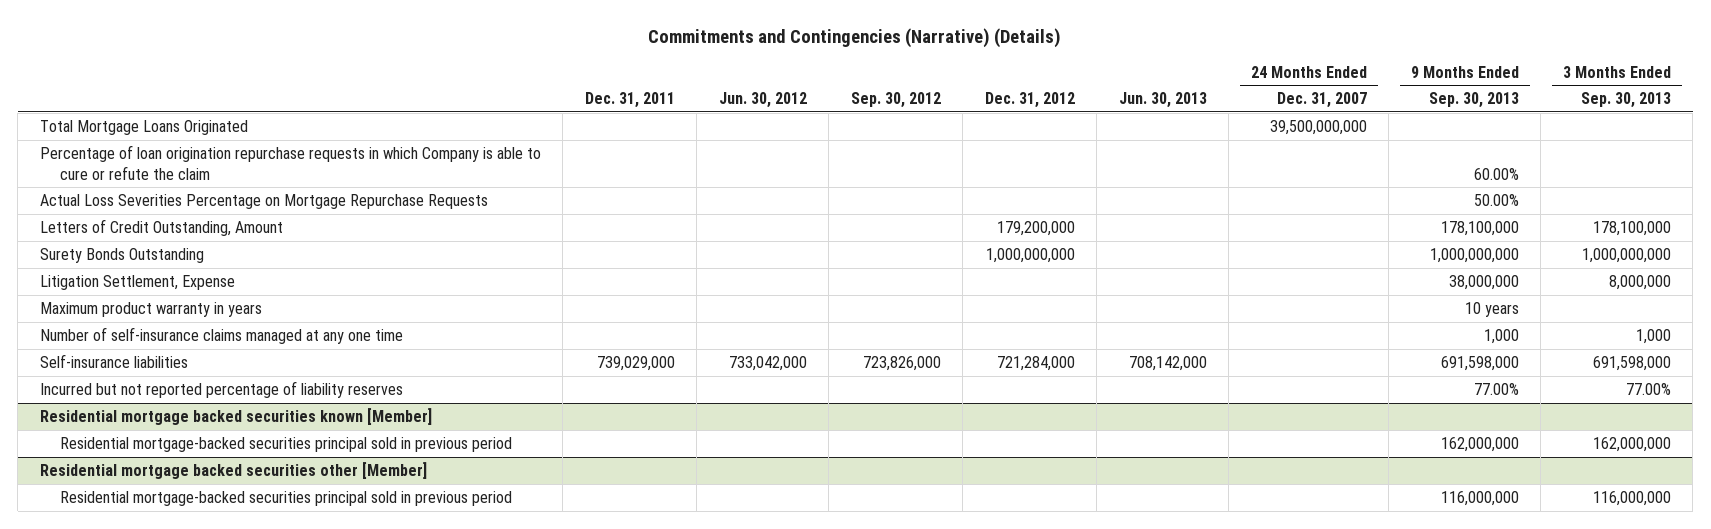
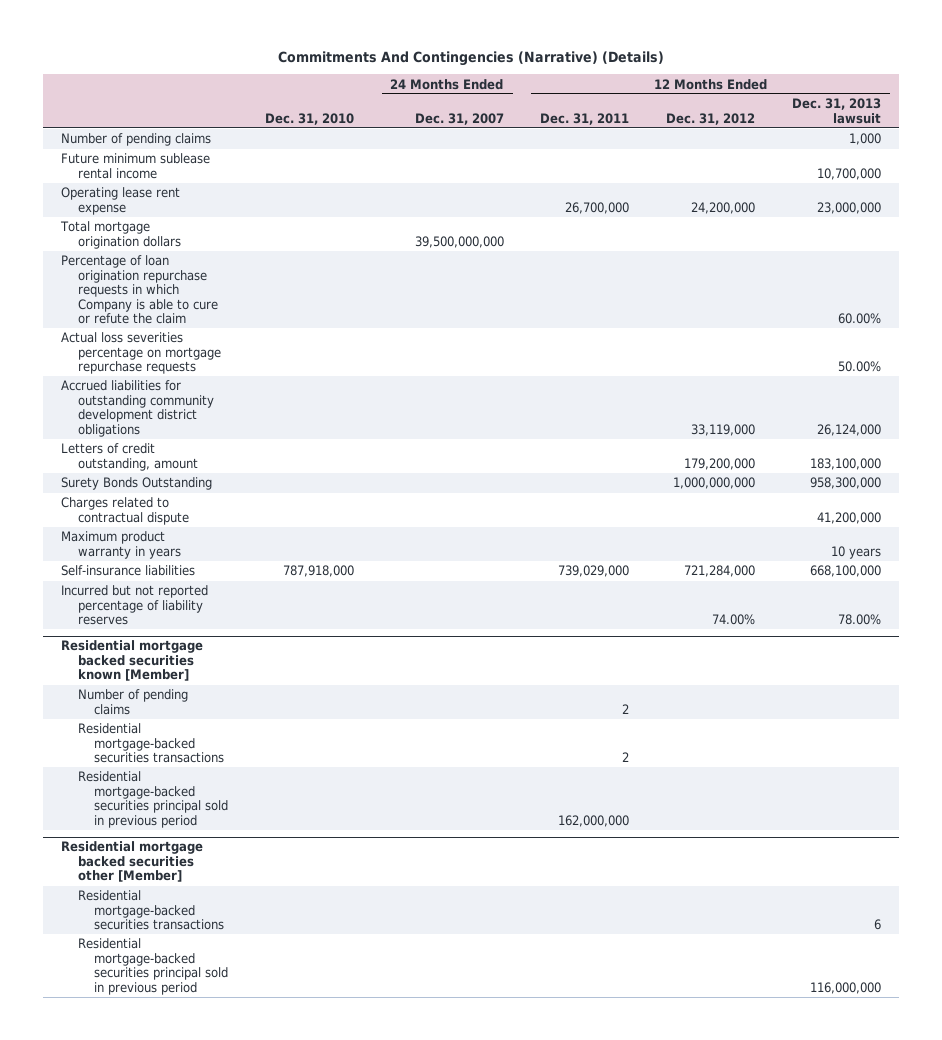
- Commitments and Contingencies (Narrative) (Details)
+ Commitments And Contingencies (Narrative) (Details)
- | Dec. 31, 2011 | Jun. 30, 2012 | Sep. 30, 2012 | Dec. 31, 2012 | Jun. 30, 2013 | 24 Months Ended Dec. 31, 2007 | 9 Months Ended Sep. 30, 2013 | 3 Months Ended Sep. 30, 2013
+ | Dec. 31, 2010 | 24 Months Ended Dec. 31, 2007 | 12 Months Ended Dec. 31, 2011 | 12 Months Ended Dec. 31, 2012 | 12 Months Ended Dec. 31, 2013 lawsuit
- Total Mortgage Loans Originated | | | | | | 39,500,000,000 | |
+ Number of pending claims | | | | | 1,000
+ Future minimum sublease rental income | | | | | 10,700,000
+ Operating lease rent expense | | | 26,700,000 | 24,200,000 | 23,000,000
+ Total mortgage origination dollars | | 39,500,000,000 | | |
- Actual Loss Severities Percentage on Mortgage Repurchase Requests | | | | | | | 50.00% |
- Letters of Credit Outstanding, Amount | | | | 179,200,000 | | | 178,100,000 | 178,100,000
+ Actual loss severities percentage on mortgage repurchase requests | | | | | 50.00%
+ Accrued liabilities for outstanding community development district obligations | | | | 33,119,000 | 26,124,000
+ Letters of credit outstanding, amount | | | | 179,200,000 | 183,100,000
- Litigation Settlement, Expense | | | | | | | 38,000,000 | 8,000,000
+ Charges related to contractual dispute | | | | | 41,200,000
- Number of self-insurance claims managed at any one time | | | | | | | 1,000 | 1,000
@ Residential mortgage backed securities known [Member]
+ Number of pending claims | | | 2 | |
+ Residential mortgage-backed securities transactions | | | 2 | |
@ Residential mortgage backed securities other [Member]
+ Residential mortgage-backed securities transactions | | | | | 6

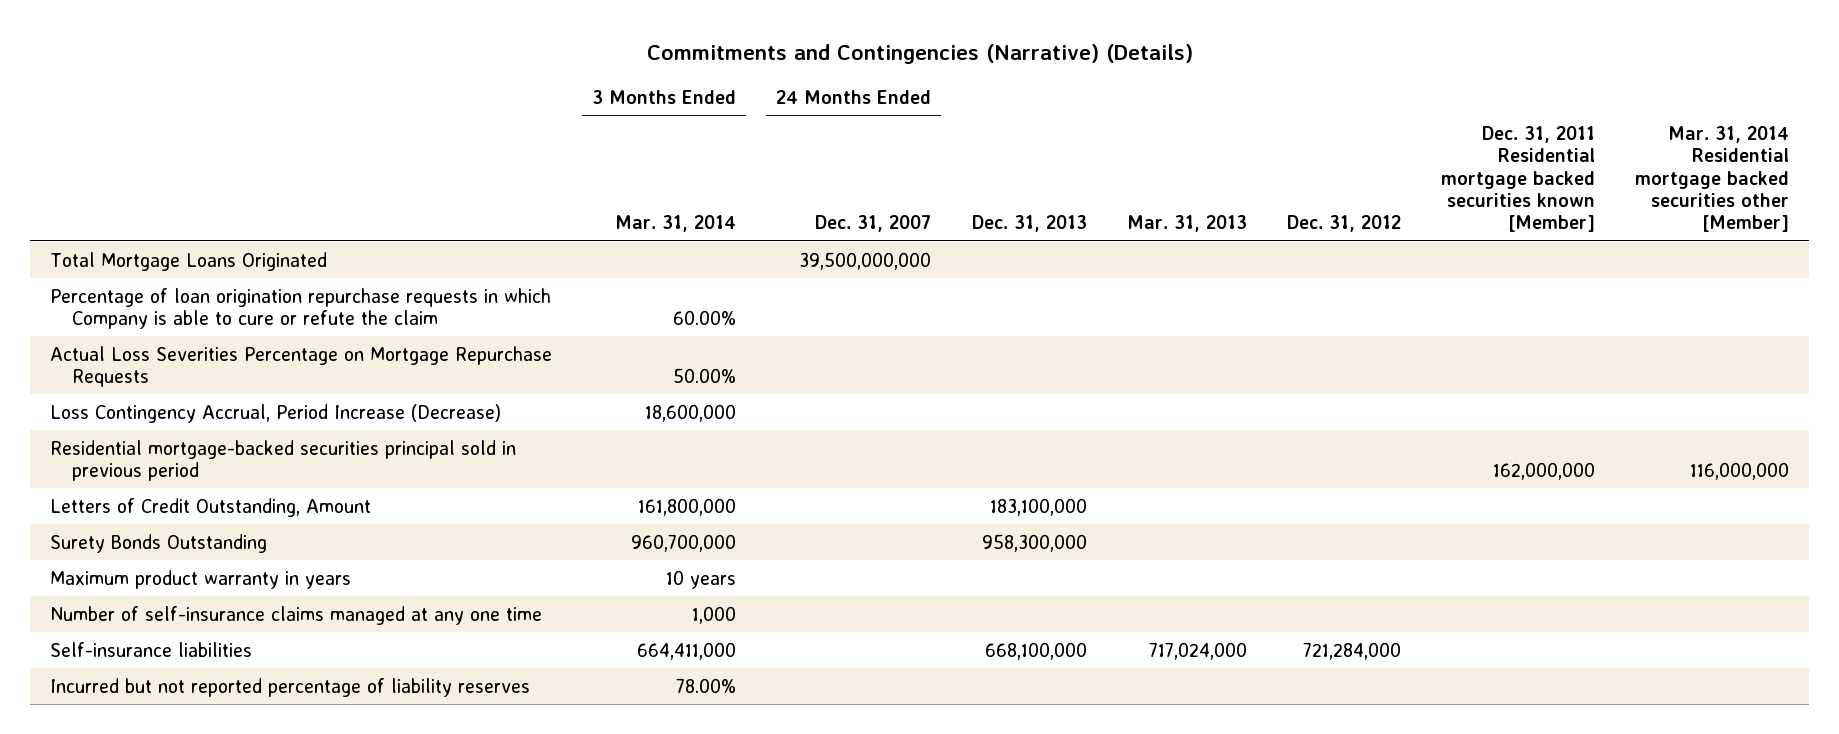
- Commitments And Contingencies (Narrative) (Details)
+ Commitments and Contingencies (Narrative) (Details)
- | Dec. 31, 2010 | 24 Months Ended Dec. 31, 2007 | 12 Months Ended Dec. 31, 2011 | 12 Months Ended Dec. 31, 2012 | 12 Months Ended Dec. 31, 2013 lawsuit
+ | 3 Months Ended Mar. 31, 2014 | 24 Months Ended Dec. 31, 2007 | Dec. 31, 2013 | Mar. 31, 2013 | Dec. 31, 2012 | Dec. 31, 2011 Residential mortgage backed securities known [Member] | Mar. 31, 2014 Residential mortgage backed securities other [Member]
- Number of pending claims | | | | | 1,000
- Future minimum sublease rental income | | | | | 10,700,000
- Operating lease rent expense | | | 26,700,000 | 24,200,000 | 23,000,000
- Total mortgage origination dollars | | 39,500,000,000 | | |
+ Total Mortgage Loans Originated | | 39,500,000,000 | | | | |
- Actual loss severities percentage on mortgage repurchase requests | | | | | 50.00%
- Accrued liabilities for outstanding community development district obligations | | | | 33,119,000 | 26,124,000
- Letters of credit outstanding, amount | | | | 179,200,000 | 183,100,000
+ Actual Loss Severities Percentage on Mortgage Repurchase Requests | 50.00% | | | | | |
+ Loss Contingency Accrual, Period Increase (Decrease) | 18,600,000 | | | | | |
+ Residential mortgage-backed securities principal sold in previous period | | | | | | 162,000,000 | 116,000,000
+ Letters of Credit Outstanding, Amount | 161,800,000 | | 183,100,000 | | | |
- Charges related to contractual dispute | | | | | 41,200,000
+ Number of self-insurance claims managed at any one time | 1,000 | | | | | |
- Residential mortgage backed securities known [Member]
- Number of pending claims | | | 2 | |
- Residential mortgage-backed securities transactions | | | 2 | |
- Residential mortgage-backed securities principal sold in previous period | | | 162,000,000 | |
- Residential mortgage backed securities other [Member]
- Residential mortgage-backed securities transactions | | | | | 6
- Residential mortgage-backed securities principal sold in previous period | | | | | 116,000,000

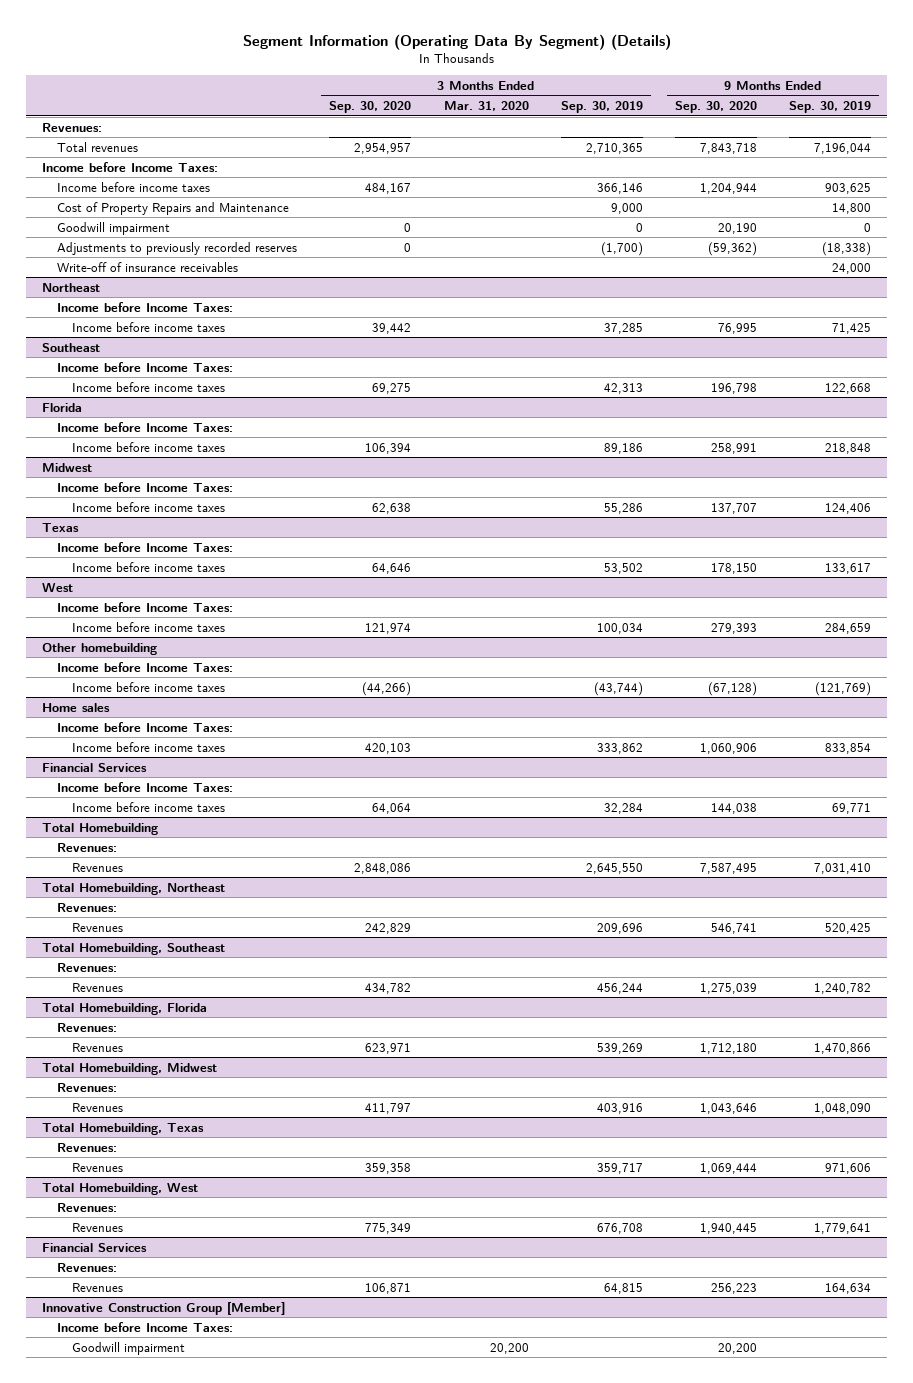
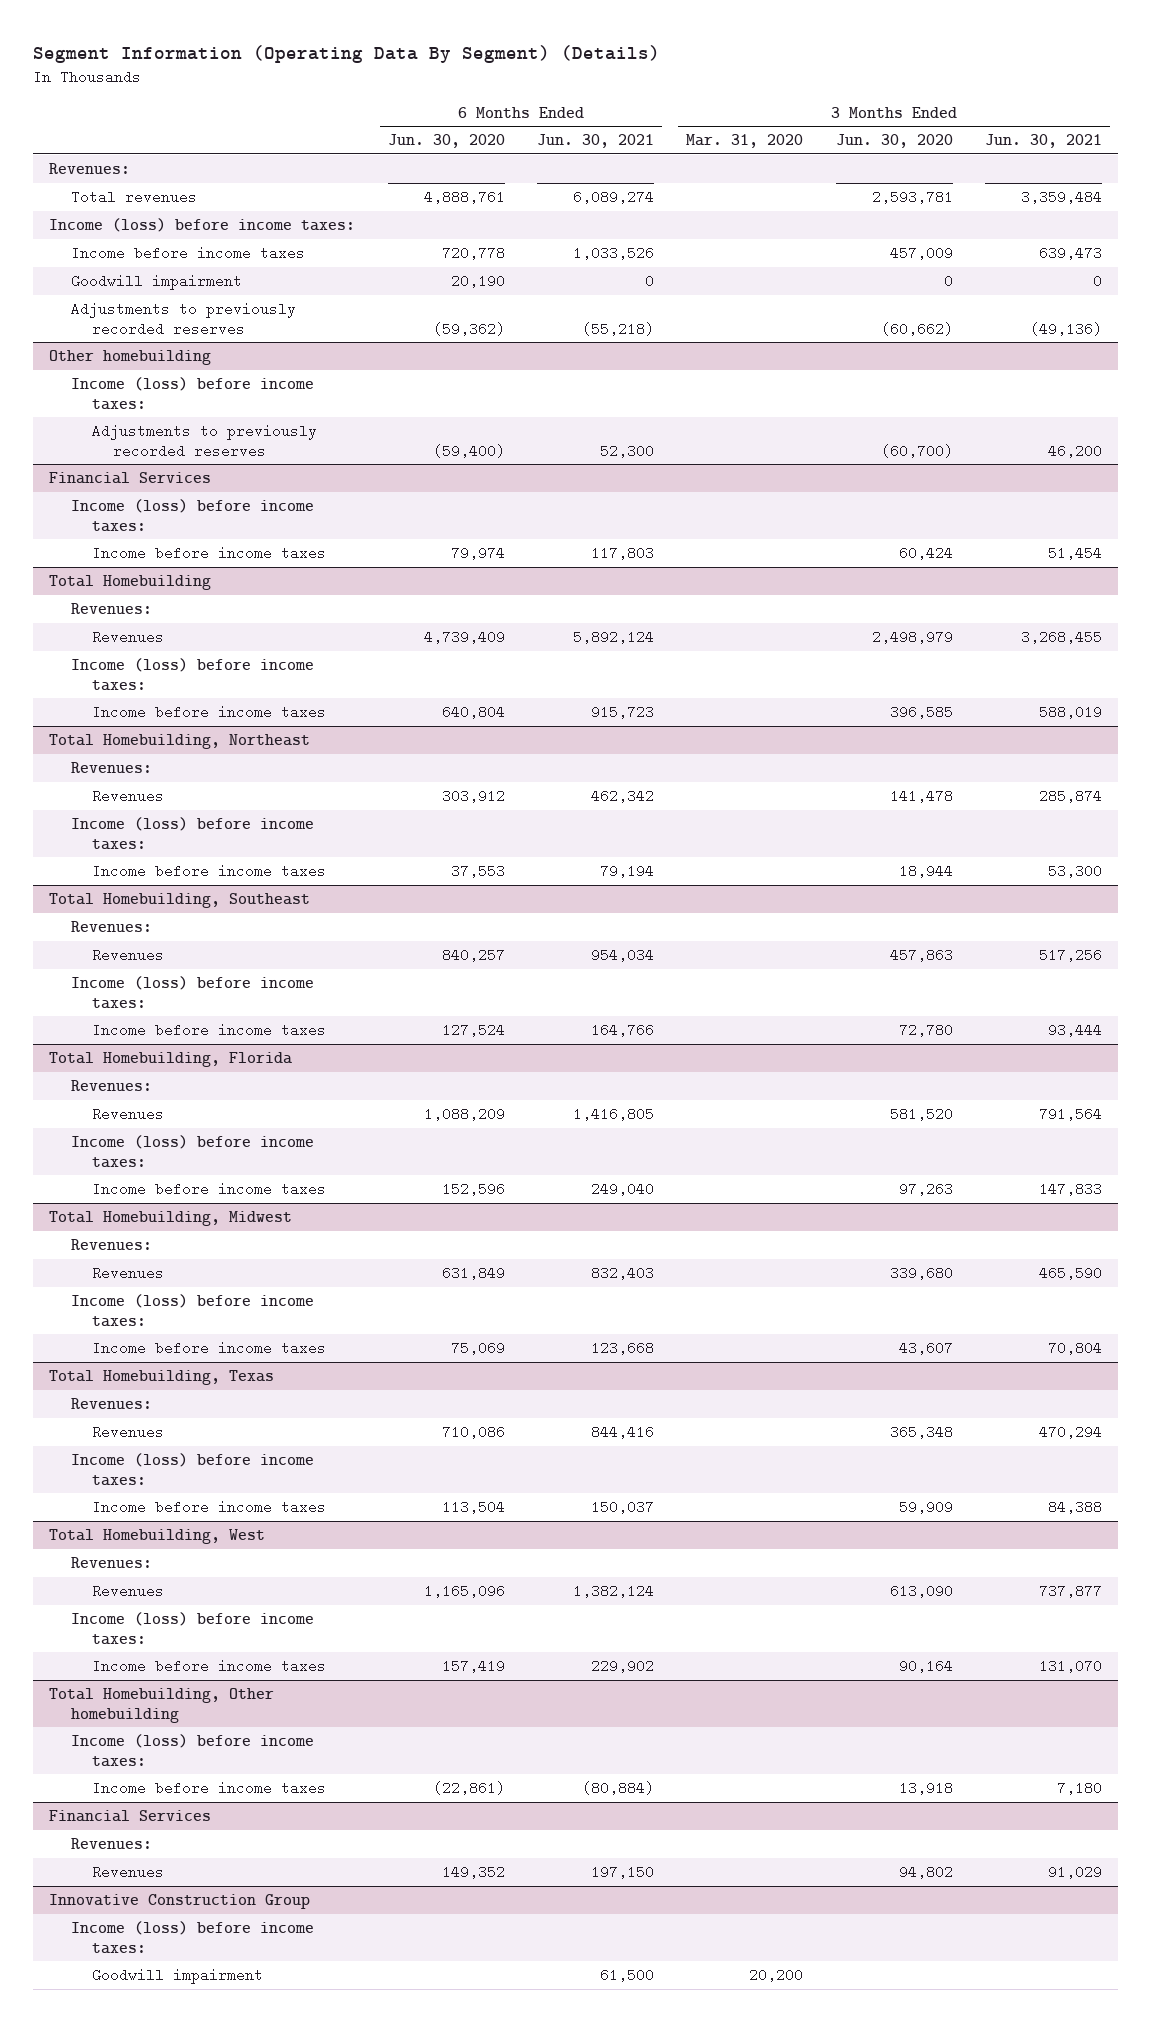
- | 3 Months Ended Sep. 30, 2020 | 3 Months Ended Mar. 31, 2020 | 3 Months Ended Sep. 30, 2019 | 9 Months Ended Sep. 30, 2020 | 9 Months Ended Sep. 30, 2019
+ | 6 Months Ended Jun. 30, 2020 | 6 Months Ended Jun. 30, 2021 | 3 Months Ended Mar. 31, 2020 | 3 Months Ended Jun. 30, 2020 | 3 Months Ended Jun. 30, 2021
- Income before Income Taxes:
+ Income (loss) before income taxes:
- Cost of Property Repairs and Maintenance | | | 9,000 | | 14,800
- Write-off of insurance receivables | | | | | 24,000
- Northeast
- Income before Income Taxes:
- Income before income taxes | 39,442 | | 37,285 | 76,995 | 71,425
- Southeast
- Income before Income Taxes:
- Income before income taxes | 69,275 | | 42,313 | 196,798 | 122,668
- Florida
- Income before Income Taxes:
- Income before income taxes | 106,394 | | 89,186 | 258,991 | 218,848
- Midwest
- Income before Income Taxes:
- Income before income taxes | 62,638 | | 55,286 | 137,707 | 124,406
- Texas
- Income before Income Taxes:
- Income before income taxes | 64,646 | | 53,502 | 178,150 | 133,617
- West
- Income before Income Taxes:
- Income before income taxes | 121,974 | | 100,034 | 279,393 | 284,659
@ Other homebuilding
- Income before Income Taxes:
- Income before income taxes | (44,266) | | (43,744) | (67,128) | (121,769)
- Home sales
- Income before Income Taxes:
- Income before income taxes | 420,103 | | 333,862 | 1,060,906 | 833,854
@ Other homebuilding
+ Income (loss) before income taxes:
+ Adjustments to previously recorded reserves | (59,400) | 52,300 | | (60,700) | 46,200
@ Financial Services
- Income before Income Taxes:
+ Income (loss) before income taxes:
@ Total Homebuilding
+ Income (loss) before income taxes:
+ Income before income taxes | 640,804 | 915,723 | | 396,585 | 588,019
@ Total Homebuilding, Northeast
+ Income (loss) before income taxes:
+ Income before income taxes | 37,553 | 79,194 | | 18,944 | 53,300
@ Total Homebuilding, Southeast
+ Income (loss) before income taxes:
+ Income before income taxes | 127,524 | 164,766 | | 72,780 | 93,444
@ Total Homebuilding, Florida
+ Income (loss) before income taxes:
+ Income before income taxes | 152,596 | 249,040 | | 97,263 | 147,833
@ Total Homebuilding, Midwest
+ Income (loss) before income taxes:
+ Income before income taxes | 75,069 | 123,668 | | 43,607 | 70,804
@ Total Homebuilding, Texas
+ Income (loss) before income taxes:
+ Income before income taxes | 113,504 | 150,037 | | 59,909 | 84,388
@ Total Homebuilding, West
+ Income (loss) before income taxes:
+ Income before income taxes | 157,419 | 229,902 | | 90,164 | 131,070
+ Total Homebuilding, Other homebuilding
+ Income (loss) before income taxes:
+ Income before income taxes | (22,861) | (80,884) | | 13,918 | 7,180
- Innovative Construction Group [Member]
- Income before Income Taxes:
+ Innovative Construction Group
+ Income (loss) before income taxes:

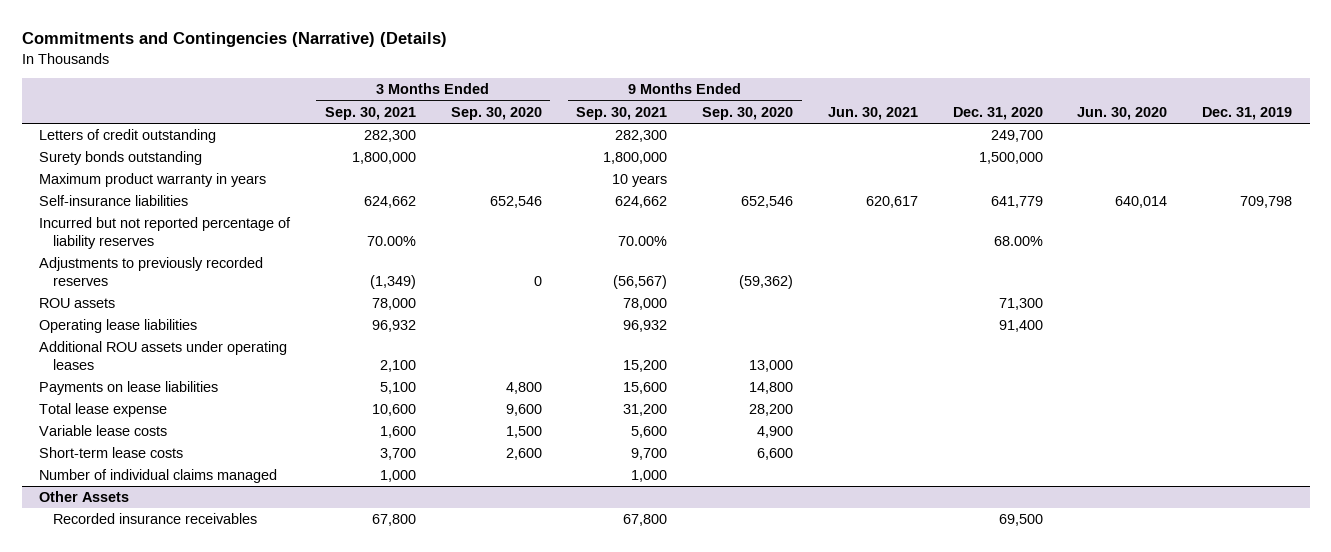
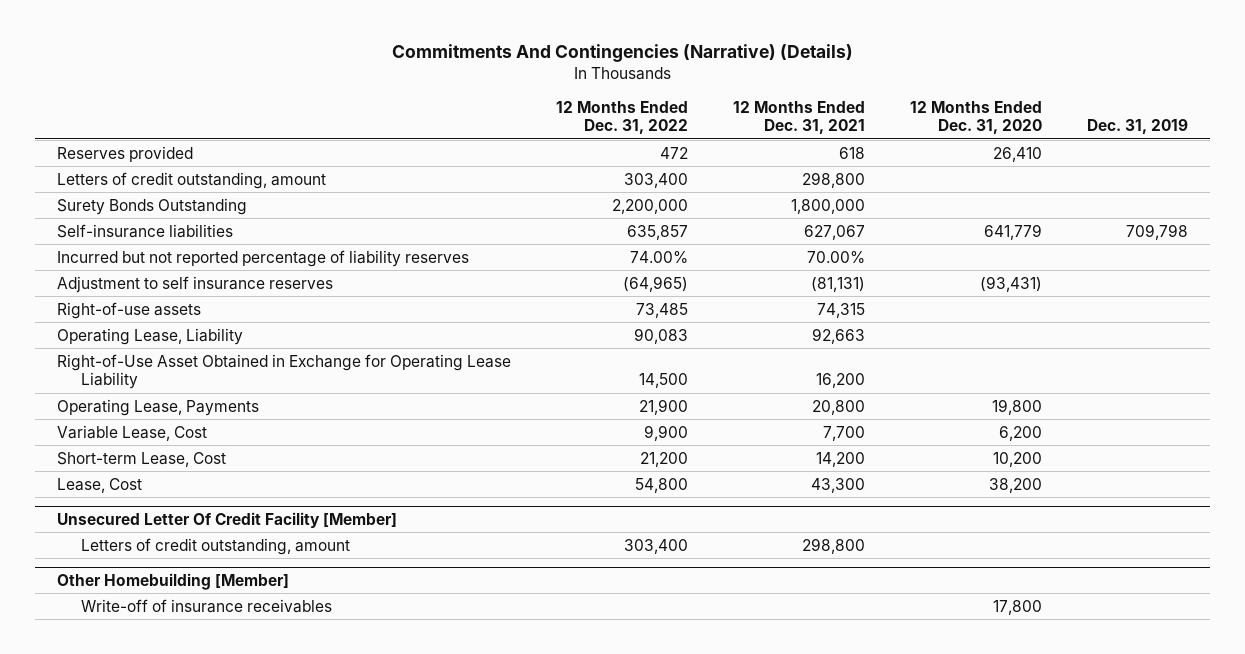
- Commitments and Contingencies (Narrative) (Details)
+ Commitments And Contingencies (Narrative) (Details)
- | 3 Months Ended Sep. 30, 2021 | 3 Months Ended Sep. 30, 2020 | 9 Months Ended Sep. 30, 2021 | 9 Months Ended Sep. 30, 2020 | Jun. 30, 2021 | Dec. 31, 2020 | Jun. 30, 2020 | Dec. 31, 2019
+ | 12 Months Ended Dec. 31, 2022 | 12 Months Ended Dec. 31, 2021 | 12 Months Ended Dec. 31, 2020 | Dec. 31, 2019
- Letters of credit outstanding | 282,300 | | 282,300 | | | 249,700 | |
- Surety bonds outstanding | 1,800,000 | | 1,800,000 | | | 1,500,000 | |
- Maximum product warranty in years | | | 10 years | | | | |
+ Reserves provided | 472 | 618 | 26,410 |
+ Letters of credit outstanding, amount | 303,400 | 298,800 | |
+ Surety Bonds Outstanding | 2,200,000 | 1,800,000 | |
- Adjustments to previously recorded reserves | (1,349) | 0 | (56,567) | (59,362) | | | |
- ROU assets | 78,000 | | 78,000 | | | 71,300 | |
- Operating lease liabilities | 96,932 | | 96,932 | | | 91,400 | |
- Additional ROU assets under operating leases | 2,100 | | 15,200 | 13,000 | | | |
- Payments on lease liabilities | 5,100 | 4,800 | 15,600 | 14,800 | | | |
- Total lease expense | 10,600 | 9,600 | 31,200 | 28,200 | | | |
- Variable lease costs | 1,600 | 1,500 | 5,600 | 4,900 | | | |
- Short-term lease costs | 3,700 | 2,600 | 9,700 | 6,600 | | | |
- Number of individual claims managed | 1,000 | | 1,000 | | | | |
- Other Assets
- Recorded insurance receivables | 67,800 | | 67,800 | | | 69,500 | |
+ Adjustment to self insurance reserves | (64,965) | (81,131) | (93,431) |
+ Right-of-use assets | 73,485 | 74,315 | |
+ Operating Lease, Liability | 90,083 | 92,663 | |
+ Right-of-Use Asset Obtained in Exchange for Operating Lease Liability | 14,500 | 16,200 | |
+ Operating Lease, Payments | 21,900 | 20,800 | 19,800 |
+ Variable Lease, Cost | 9,900 | 7,700 | 6,200 |
+ Short-term Lease, Cost | 21,200 | 14,200 | 10,200 |
+ Lease, Cost | 54,800 | 43,300 | 38,200 |
+ Unsecured Letter Of Credit Facility [Member]
+ Letters of credit outstanding, amount | 303,400 | 298,800 | |
+ Other Homebuilding [Member]
+ Write-off of insurance receivables | | | 17,800 |

